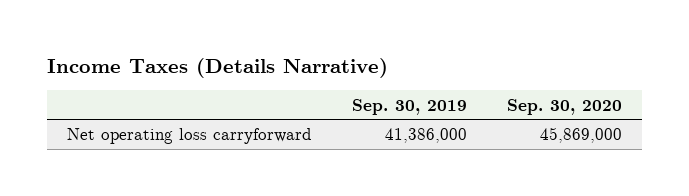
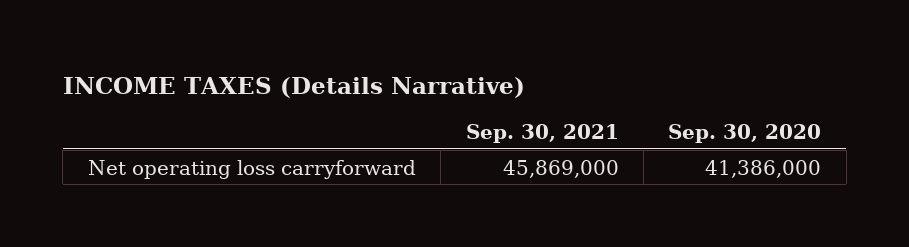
- Income Taxes (Details Narrative)
+ INCOME TAXES (Details Narrative)
- | Sep. 30, 2019 | Sep. 30, 2020
+ | Sep. 30, 2021 | Sep. 30, 2020
- Net operating loss carryforward | 41,386,000 | 45,869,000
+ Net operating loss carryforward | 45,869,000 | 41,386,000

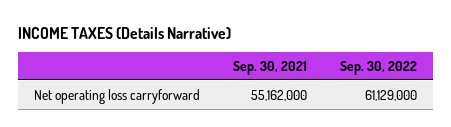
- | Sep. 30, 2021 | Sep. 30, 2020
+ | Sep. 30, 2021 | Sep. 30, 2022
- Net operating loss carryforward | 45,869,000 | 41,386,000
+ Net operating loss carryforward | 55,162,000 | 61,129,000

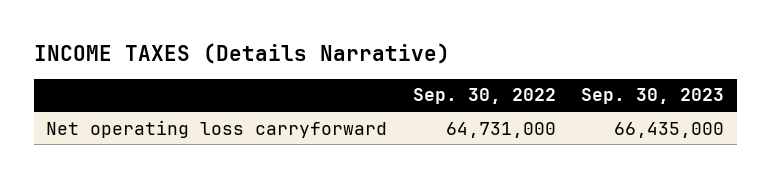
- | Sep. 30, 2021 | Sep. 30, 2022
+ | Sep. 30, 2022 | Sep. 30, 2023
- Net operating loss carryforward | 55,162,000 | 61,129,000
+ Net operating loss carryforward | 64,731,000 | 66,435,000

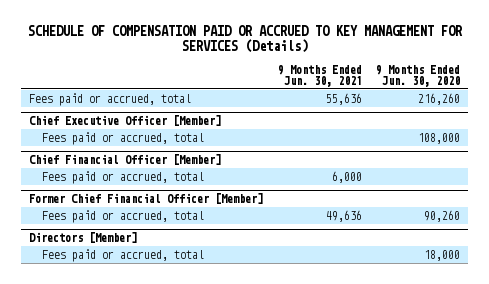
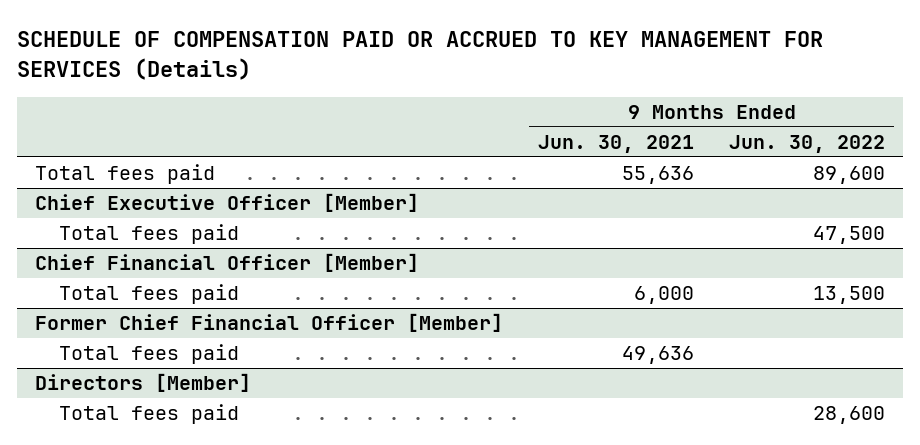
- | 9 Months Ended Jun. 30, 2021 | 9 Months Ended Jun. 30, 2020
+ | 9 Months Ended Jun. 30, 2021 | 9 Months Ended Jun. 30, 2022
- Fees paid or accrued, total | 55,636 | 216,260
+ Total fees paid | 55,636 | 89,600
@ Chief Executive Officer [Member]
- Fees paid or accrued, total | | 108,000
+ Total fees paid | | 47,500
@ Chief Financial Officer [Member]
- Fees paid or accrued, total | 6,000 |
+ Total fees paid | 6,000 | 13,500
@ Former Chief Financial Officer [Member]
- Fees paid or accrued, total | 49,636 | 90,260
+ Total fees paid | 49,636 |
@ Directors [Member]
- Fees paid or accrued, total | | 18,000
+ Total fees paid | | 28,600

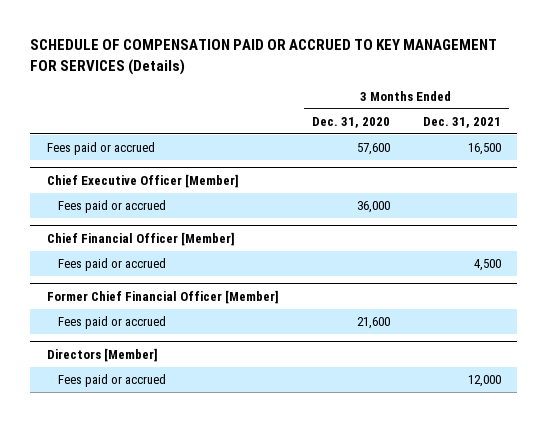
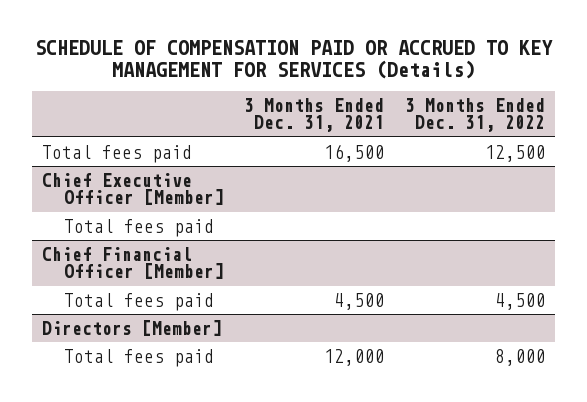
- | 3 Months Ended Dec. 31, 2020 | 3 Months Ended Dec. 31, 2021
+ | 3 Months Ended Dec. 31, 2021 | 3 Months Ended Dec. 31, 2022
- Fees paid or accrued | 57,600 | 16,500
+ Total fees paid | 16,500 | 12,500
@ Chief Executive Officer [Member]
- Fees paid or accrued | 36,000 |
+ Total fees paid
@ Chief Financial Officer [Member]
- Fees paid or accrued | | 4,500
- Former Chief Financial Officer [Member]
- Fees paid or accrued | 21,600 |
@ Chief Financial Officer [Member]
+ Total fees paid | 4,500 | 4,500
@ Directors [Member]
- Fees paid or accrued | | 12,000
+ Total fees paid | 12,000 | 8,000

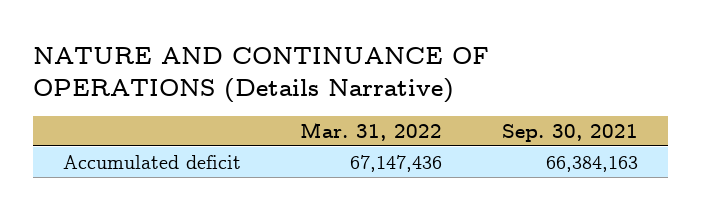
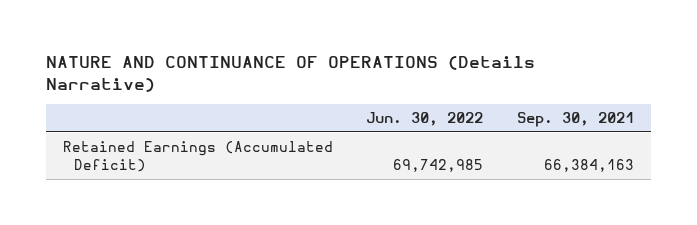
- | Mar. 31, 2022 | Sep. 30, 2021
+ | Jun. 30, 2022 | Sep. 30, 2021
- Accumulated deficit | 67,147,436 | 66,384,163
+ Retained Earnings (Accumulated Deficit) | 69,742,985 | 66,384,163

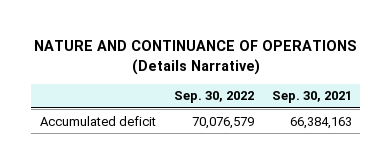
- | Jun. 30, 2022 | Sep. 30, 2021
+ | Sep. 30, 2022 | Sep. 30, 2021
- Retained Earnings (Accumulated Deficit) | 69,742,985 | 66,384,163
+ Accumulated deficit | 70,076,579 | 66,384,163

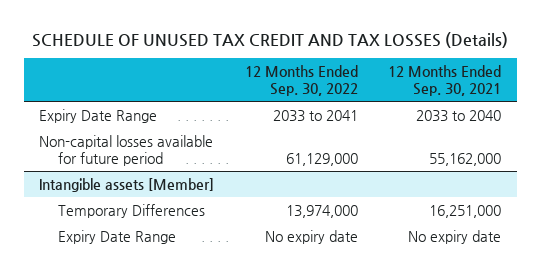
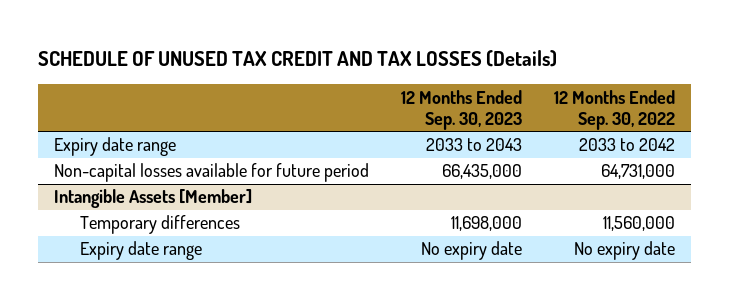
- | 12 Months Ended Sep. 30, 2022 | 12 Months Ended Sep. 30, 2021
+ | 12 Months Ended Sep. 30, 2023 | 12 Months Ended Sep. 30, 2022
- Expiry Date Range | 2033 to 2041 | 2033 to 2040
- Non-capital losses available for future period | 61,129,000 | 55,162,000
- Intangible assets [Member]
- Temporary Differences | 13,974,000 | 16,251,000
- Expiry Date Range | No expiry date | No expiry date
+ Expiry date range | 2033 to 2043 | 2033 to 2042
+ Non-capital losses available for future period | 66,435,000 | 64,731,000
+ Intangible Assets [Member]
+ Temporary differences | 11,698,000 | 11,560,000
+ Expiry date range | No expiry date | No expiry date

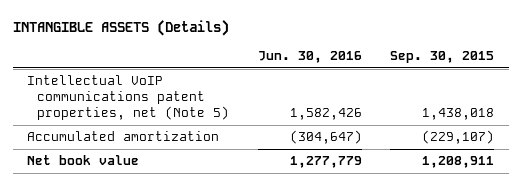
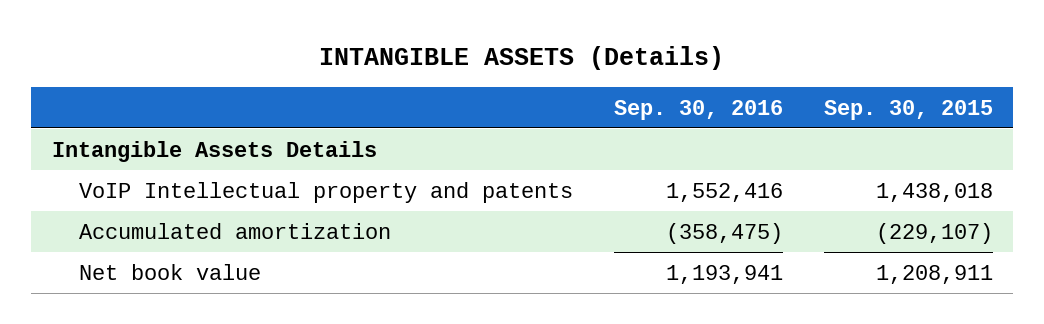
- | Jun. 30, 2016 | Sep. 30, 2015
+ | Sep. 30, 2016 | Sep. 30, 2015
- Intellectual VoIP communications patent properties, net (Note 5) | 1,582,426 | 1,438,018
+ Intangible Assets Details
+ VoIP Intellectual property and patents | 1,552,416 | 1,438,018

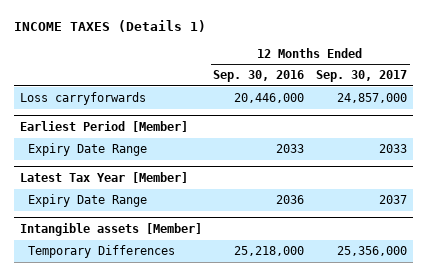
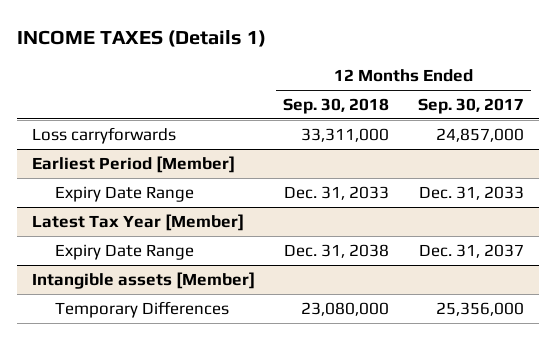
- | 12 Months Ended Sep. 30, 2016 | 12 Months Ended Sep. 30, 2017
+ | 12 Months Ended Sep. 30, 2018 | 12 Months Ended Sep. 30, 2017
@ Earliest Period [Member]
- Expiry Date Range | 2033 | 2033
+ Expiry Date Range | Dec. 31, 2033 | Dec. 31, 2033
@ Latest Tax Year [Member]
- Expiry Date Range | 2036 | 2037
+ Expiry Date Range | Dec. 31, 2038 | Dec. 31, 2037

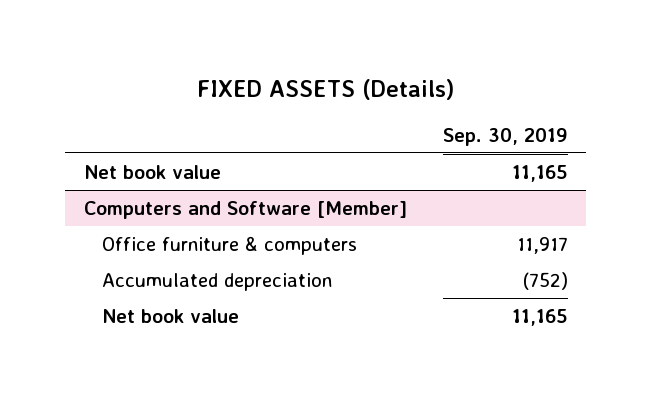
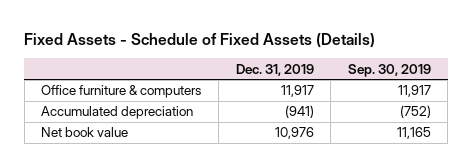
- FIXED ASSETS (Details)
+ Fixed Assets - Schedule of Fixed Assets (Details)
- | Sep. 30, 2019
+ | Dec. 31, 2019 | Sep. 30, 2019
- Net book value | 11,165
- Computers and Software [Member]

